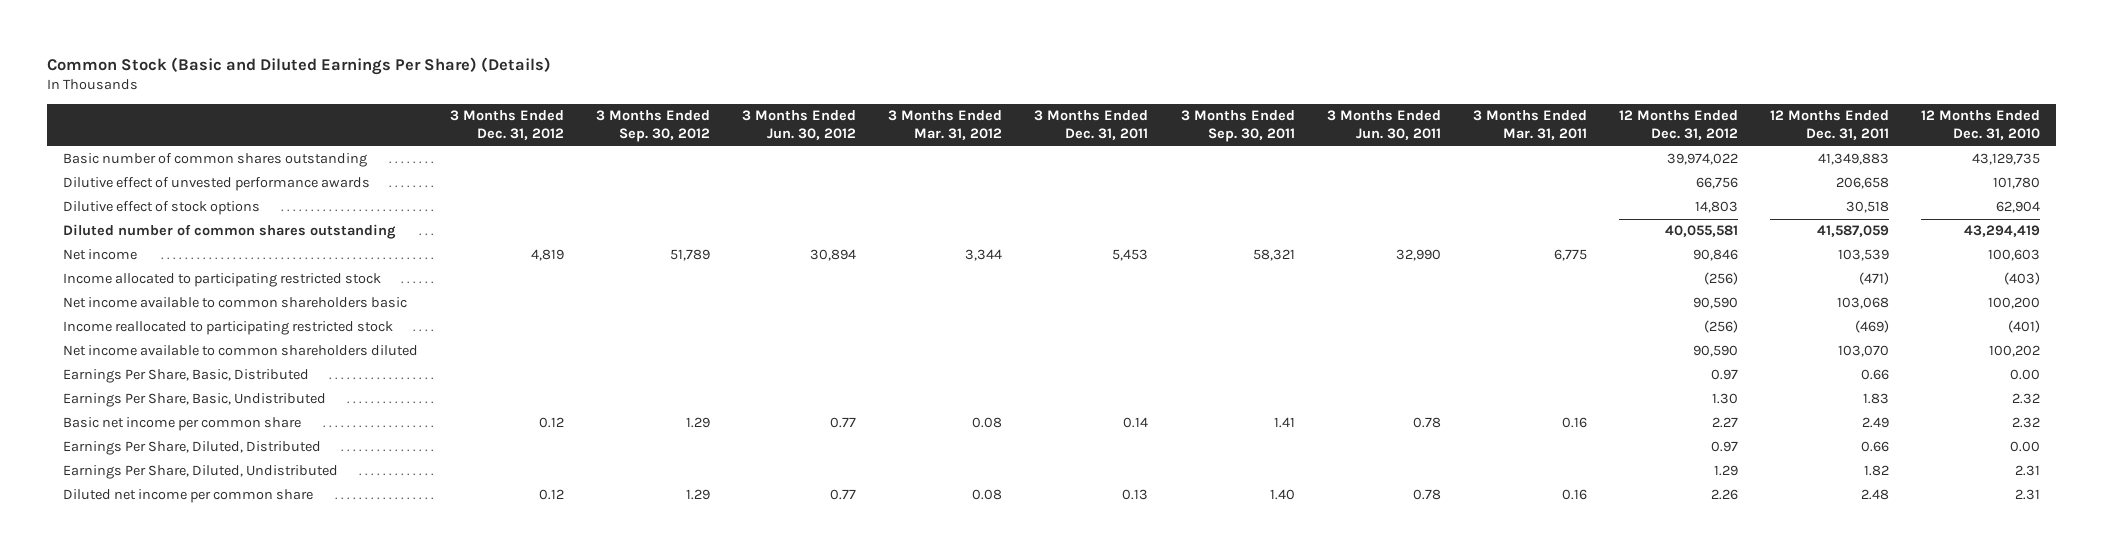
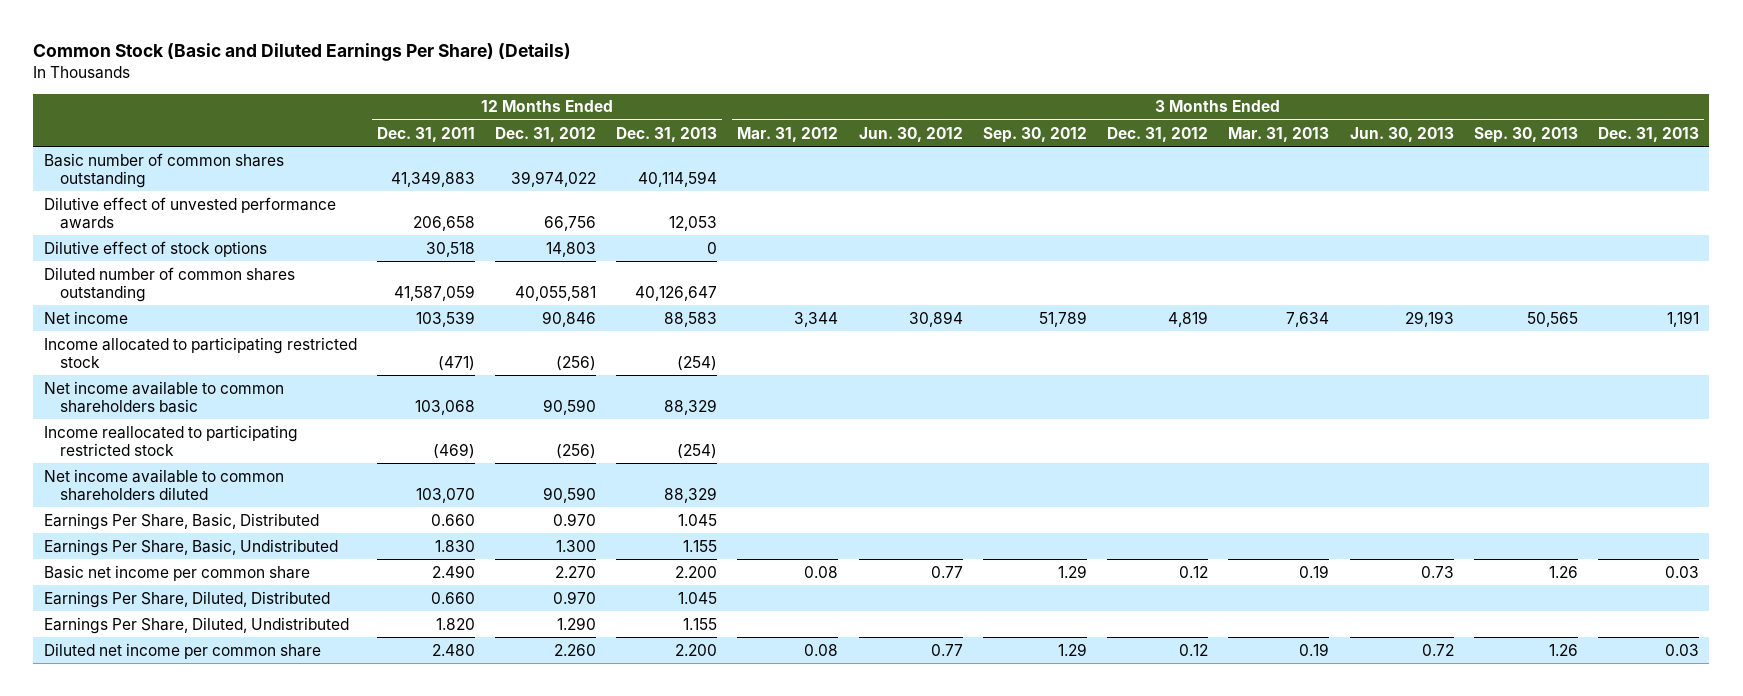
- | 3 Months Ended Dec. 31, 2012 | 3 Months Ended Sep. 30, 2012 | 3 Months Ended Jun. 30, 2012 | 3 Months Ended Mar. 31, 2012 | 3 Months Ended Dec. 31, 2011 | 3 Months Ended Sep. 30, 2011 | 3 Months Ended Jun. 30, 2011 | 3 Months Ended Mar. 31, 2011 | 12 Months Ended Dec. 31, 2012 | 12 Months Ended Dec. 31, 2011 | 12 Months Ended Dec. 31, 2010
+ | 12 Months Ended Dec. 31, 2011 | 12 Months Ended Dec. 31, 2012 | 12 Months Ended Dec. 31, 2013 | 3 Months Ended Mar. 31, 2012 | 3 Months Ended Jun. 30, 2012 | 3 Months Ended Sep. 30, 2012 | 3 Months Ended Dec. 31, 2012 | 3 Months Ended Mar. 31, 2013 | 3 Months Ended Jun. 30, 2013 | 3 Months Ended Sep. 30, 2013 | 3 Months Ended Dec. 31, 2013
- Earnings Per Share, Basic, Distributed | | | | | | | | | 0.97 | 0.66 | 0.00
- Earnings Per Share, Basic, Undistributed | | | | | | | | | 1.30 | 1.83 | 2.32
- Basic net income per common share | 0.12 | 1.29 | 0.77 | 0.08 | 0.14 | 1.41 | 0.78 | 0.16 | 2.27 | 2.49 | 2.32
- Earnings Per Share, Diluted, Distributed | | | | | | | | | 0.97 | 0.66 | 0.00
- Earnings Per Share, Diluted, Undistributed | | | | | | | | | 1.29 | 1.82 | 2.31
- Diluted net income per common share | 0.12 | 1.29 | 0.77 | 0.08 | 0.13 | 1.40 | 0.78 | 0.16 | 2.26 | 2.48 | 2.31
+ Earnings Per Share, Basic, Distributed | 0.660 | 0.970 | 1.045 | | | | | | | |
+ Earnings Per Share, Basic, Undistributed | 1.830 | 1.300 | 1.155 | | | | | | | |
+ Basic net income per common share | 2.490 | 2.270 | 2.200 | 0.08 | 0.77 | 1.29 | 0.12 | 0.19 | 0.73 | 1.26 | 0.03
+ Earnings Per Share, Diluted, Distributed | 0.660 | 0.970 | 1.045 | | | | | | | |
+ Earnings Per Share, Diluted, Undistributed | 1.820 | 1.290 | 1.155 | | | | | | | |
+ Diluted net income per common share | 2.480 | 2.260 | 2.200 | 0.08 | 0.77 | 1.29 | 0.12 | 0.19 | 0.72 | 1.26 | 0.03

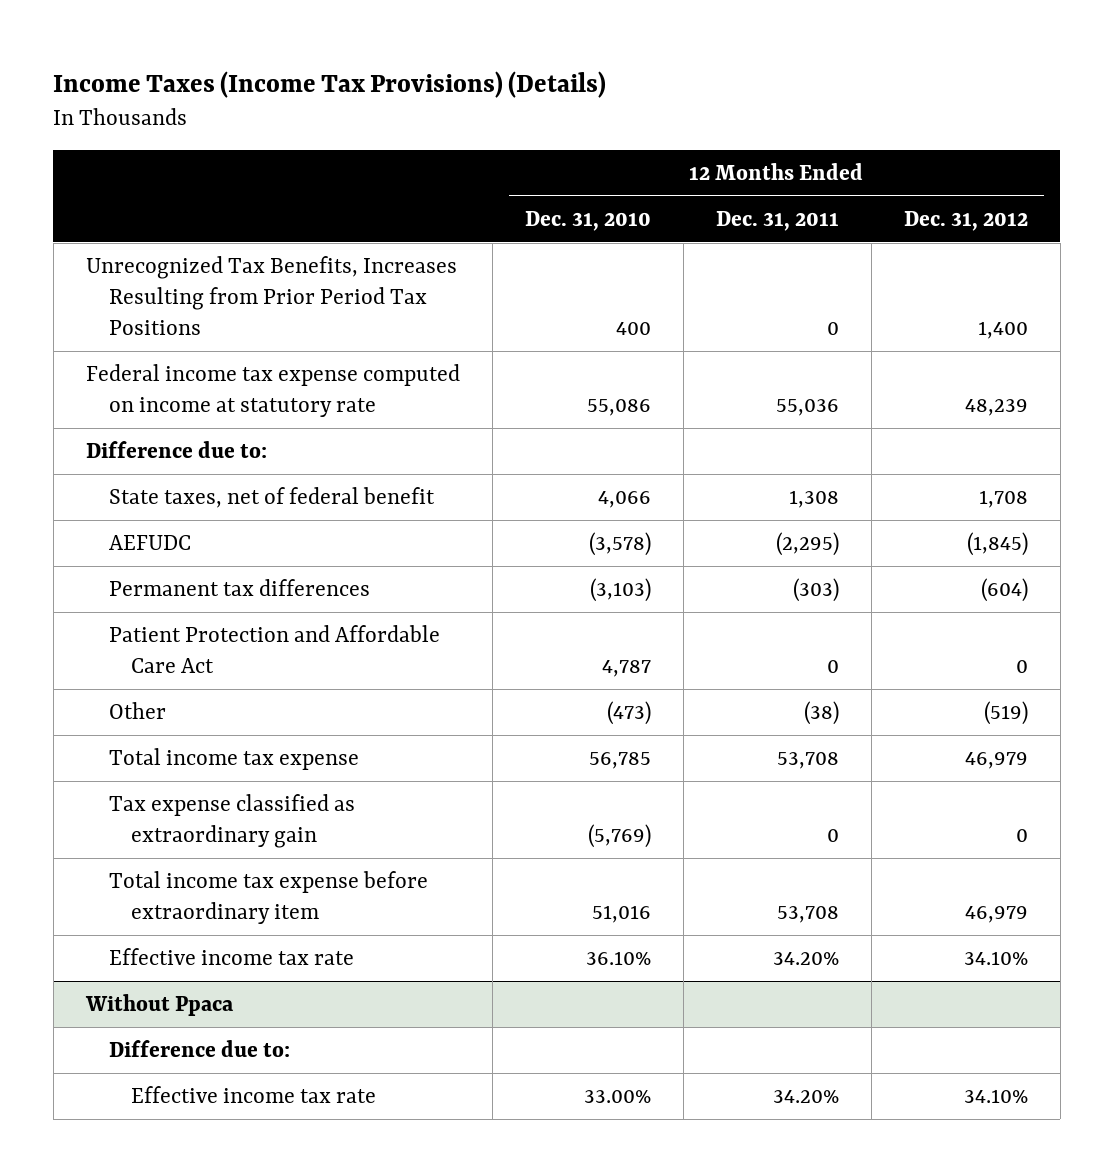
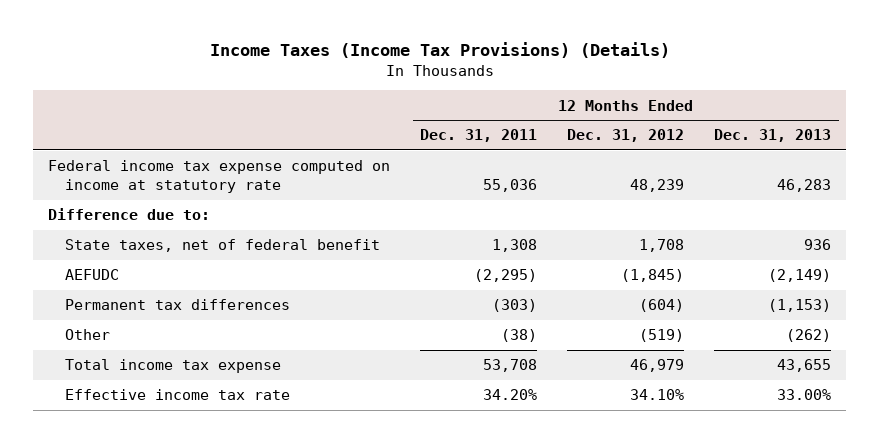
- | 12 Months Ended Dec. 31, 2010 | 12 Months Ended Dec. 31, 2011 | 12 Months Ended Dec. 31, 2012
+ | 12 Months Ended Dec. 31, 2011 | 12 Months Ended Dec. 31, 2012 | 12 Months Ended Dec. 31, 2013
- Unrecognized Tax Benefits, Increases Resulting from Prior Period Tax Positions | 400 | 0 | 1,400
- Patient Protection and Affordable Care Act | 4,787 | 0 | 0
- Tax expense classified as extraordinary gain | (5,769) | 0 | 0
- Total income tax expense before extraordinary item | 51,016 | 53,708 | 46,979
- Without Ppaca
- Difference due to:
- Effective income tax rate | 33.00% | 34.20% | 34.10%

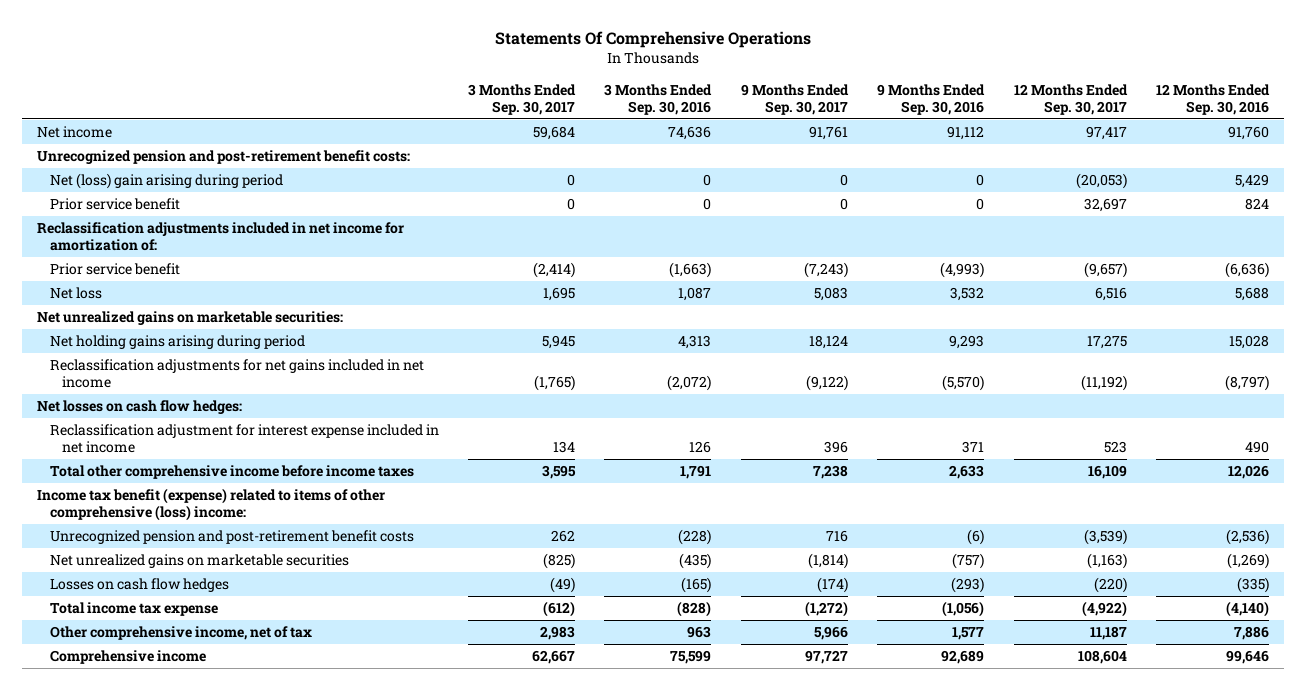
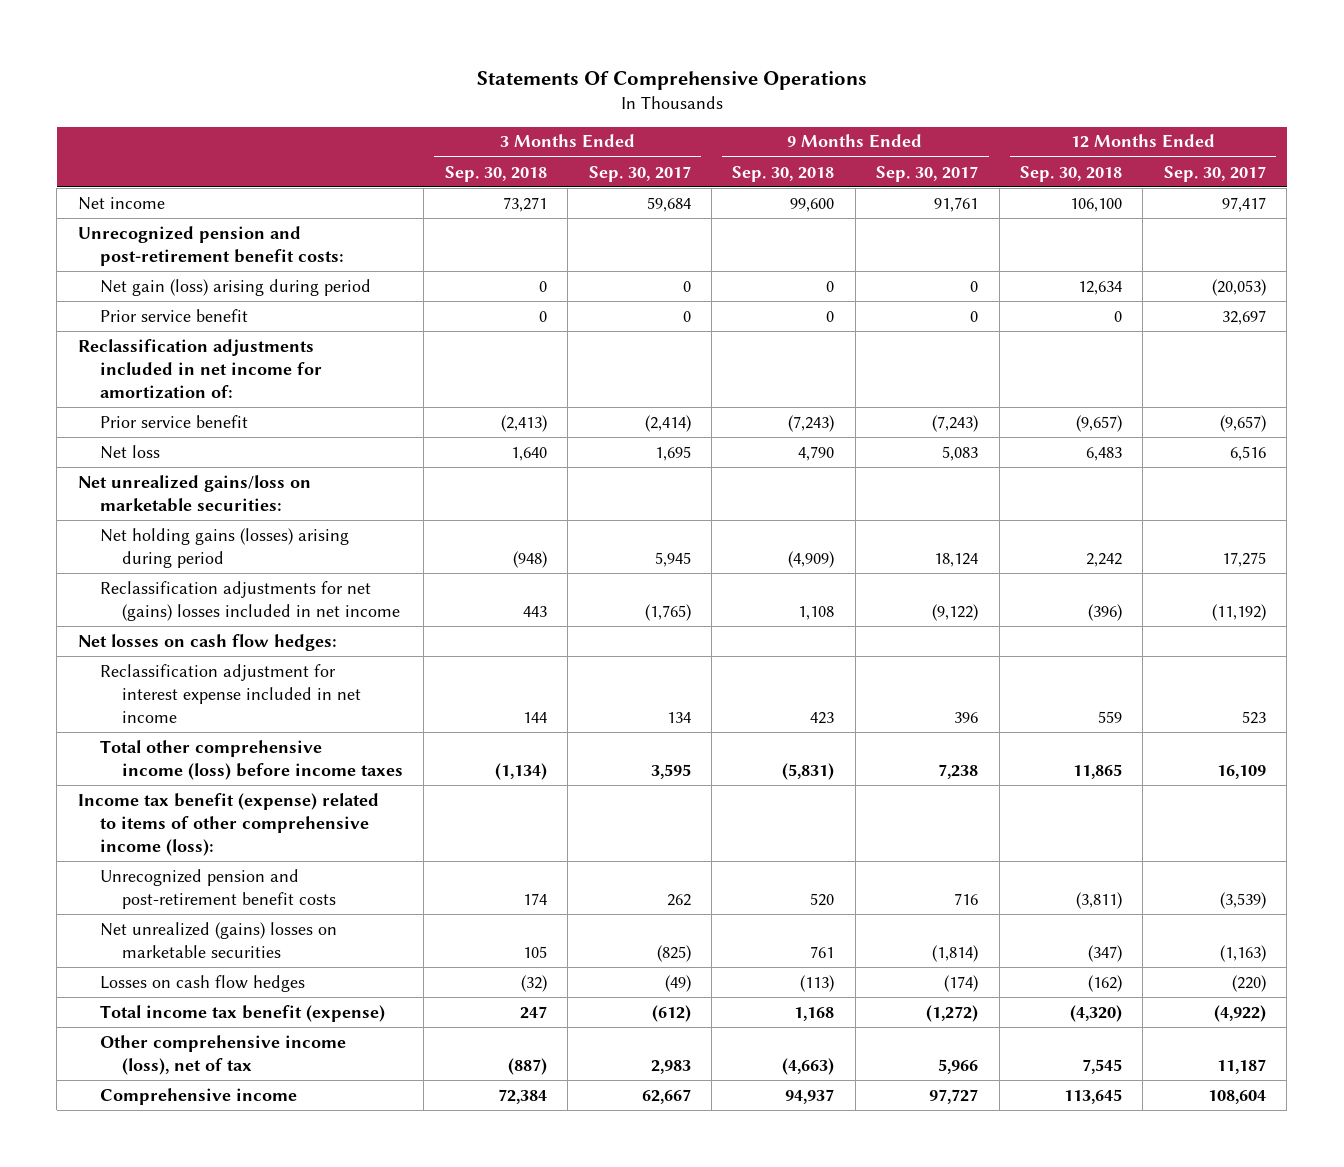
- | 3 Months Ended Sep. 30, 2017 | 3 Months Ended Sep. 30, 2016 | 9 Months Ended Sep. 30, 2017 | 9 Months Ended Sep. 30, 2016 | 12 Months Ended Sep. 30, 2017 | 12 Months Ended Sep. 30, 2016
+ | 3 Months Ended Sep. 30, 2018 | 3 Months Ended Sep. 30, 2017 | 9 Months Ended Sep. 30, 2018 | 9 Months Ended Sep. 30, 2017 | 12 Months Ended Sep. 30, 2018 | 12 Months Ended Sep. 30, 2017
- Net (loss) gain arising during period | 0 | 0 | 0 | 0 | (20,053) | 5,429
+ Net gain (loss) arising during period | 0 | 0 | 0 | 0 | 12,634 | (20,053)
- Net unrealized gains on marketable securities:
- Net holding gains arising during period | 5,945 | 4,313 | 18,124 | 9,293 | 17,275 | 15,028
- Reclassification adjustments for net gains included in net income | (1,765) | (2,072) | (9,122) | (5,570) | (11,192) | (8,797)
+ Net unrealized gains/loss on marketable securities:
+ Net holding gains (losses) arising during period | (948) | 5,945 | (4,909) | 18,124 | 2,242 | 17,275
+ Reclassification adjustments for net (gains) losses included in net income | 443 | (1,765) | 1,108 | (9,122) | (396) | (11,192)
- Total other comprehensive income before income taxes | 3,595 | 1,791 | 7,238 | 2,633 | 16,109 | 12,026
- Income tax benefit (expense) related to items of other comprehensive (loss) income:
+ Total other comprehensive income (loss) before income taxes | (1,134) | 3,595 | (5,831) | 7,238 | 11,865 | 16,109
+ Income tax benefit (expense) related to items of other comprehensive income (loss):
- Net unrealized gains on marketable securities | (825) | (435) | (1,814) | (757) | (1,163) | (1,269)
+ Net unrealized (gains) losses on marketable securities | 105 | (825) | 761 | (1,814) | (347) | (1,163)
- Total income tax expense | (612) | (828) | (1,272) | (1,056) | (4,922) | (4,140)
- Other comprehensive income, net of tax | 2,983 | 963 | 5,966 | 1,577 | 11,187 | 7,886
+ Total income tax benefit (expense) | 247 | (612) | 1,168 | (1,272) | (4,320) | (4,922)
+ Other comprehensive income (loss), net of tax | (887) | 2,983 | (4,663) | 5,966 | 7,545 | 11,187

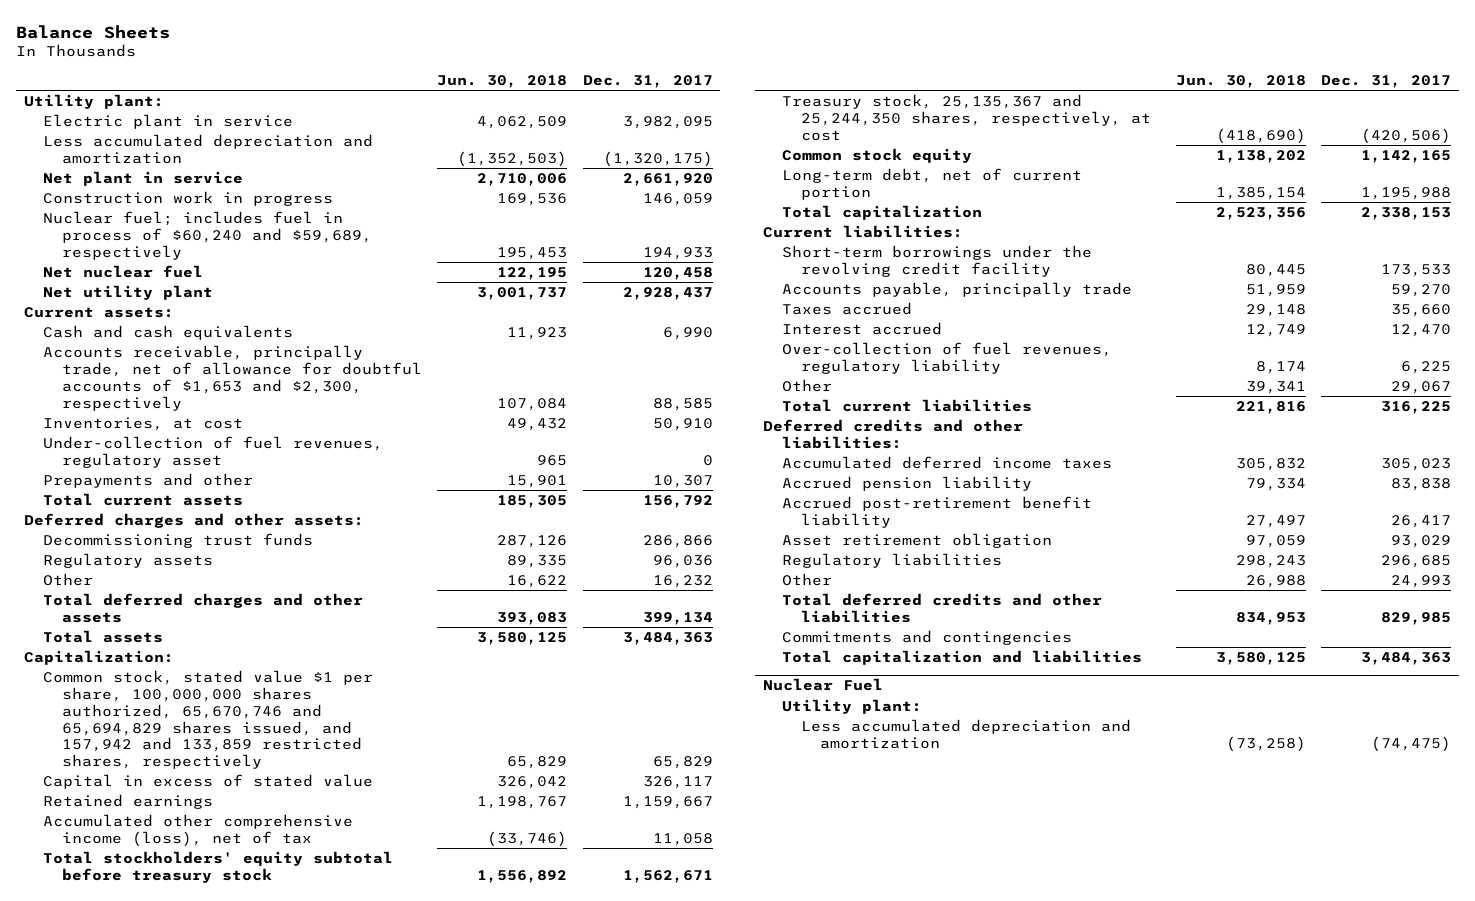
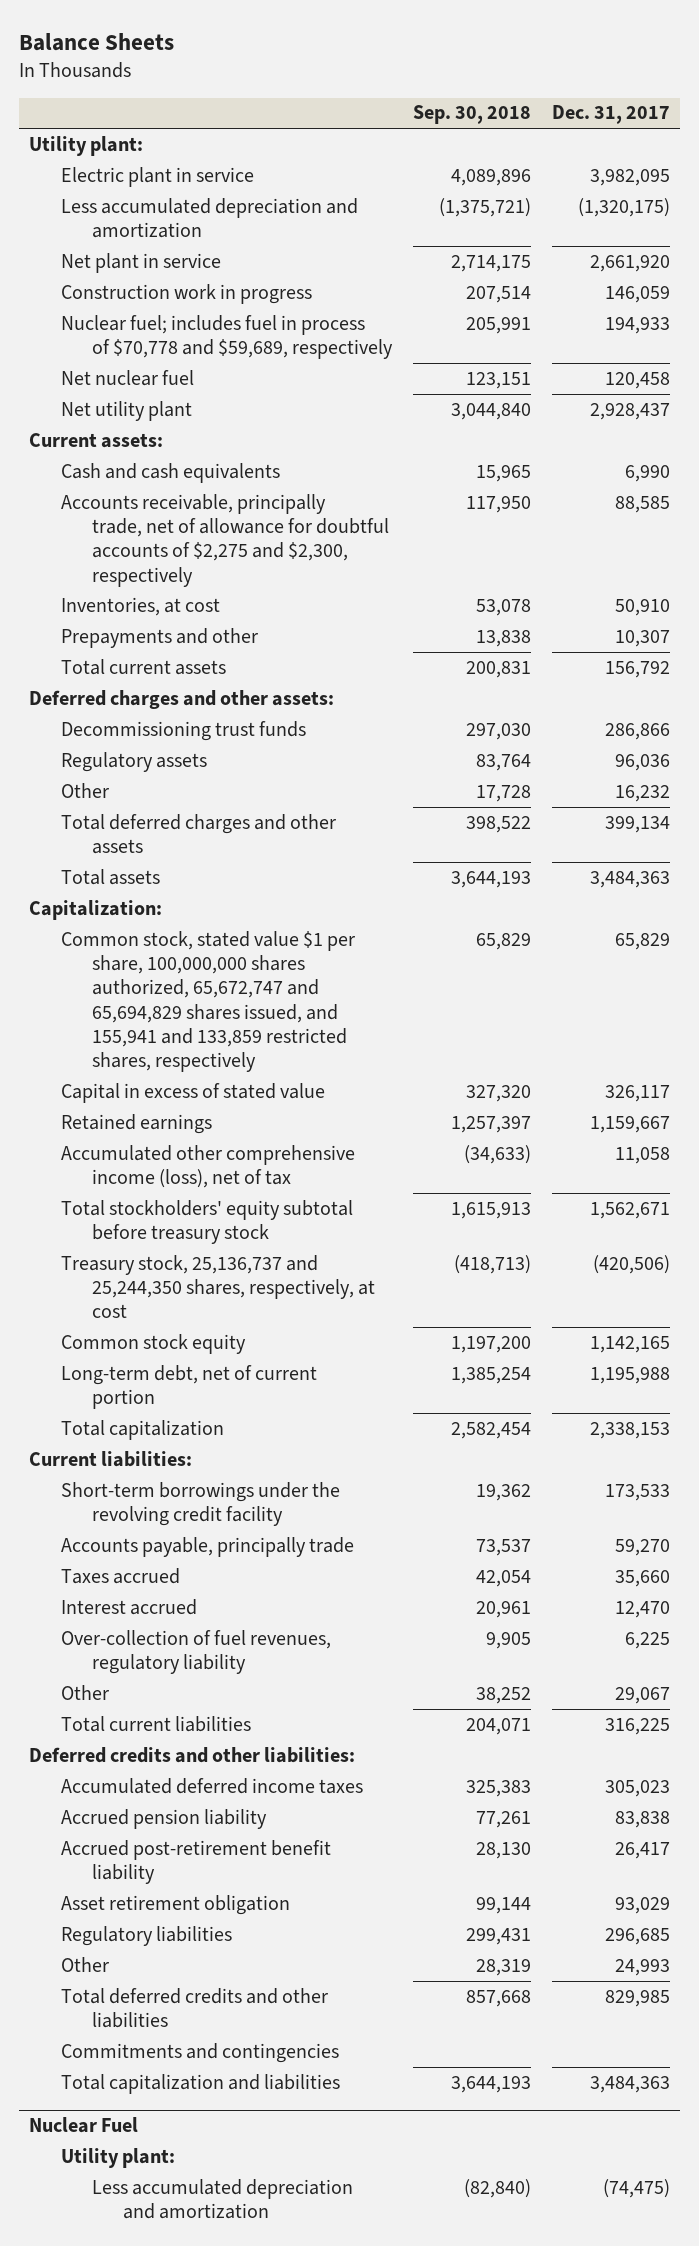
- | Jun. 30, 2018 | Dec. 31, 2017
+ | Sep. 30, 2018 | Dec. 31, 2017
- Nuclear fuel; includes fuel in process of $60,240 and $59,689, respectively | 195,453 | 194,933
+ Nuclear fuel; includes fuel in process of $70,778 and $59,689, respectively | 205,991 | 194,933
- Accounts receivable, principally trade, net of allowance for doubtful accounts of $1,653 and $2,300, respectively | 107,084 | 88,585
+ Accounts receivable, principally trade, net of allowance for doubtful accounts of $2,275 and $2,300, respectively | 117,950 | 88,585
- Under-collection of fuel revenues, regulatory asset | 965 | 0
- Common stock, stated value $1 per share, 100,000,000 shares authorized, 65,670,746 and 65,694,829 shares issued, and 157,942 and 133,859 restricted shares, respectively | 65,829 | 65,829
+ Common stock, stated value $1 per share, 100,000,000 shares authorized, 65,672,747 and 65,694,829 shares issued, and 155,941 and 133,859 restricted shares, respectively | 65,829 | 65,829
- Treasury stock, 25,135,367 and 25,244,350 shares, respectively, at cost | (418,690) | (420,506)
+ Treasury stock, 25,136,737 and 25,244,350 shares, respectively, at cost | (418,713) | (420,506)

